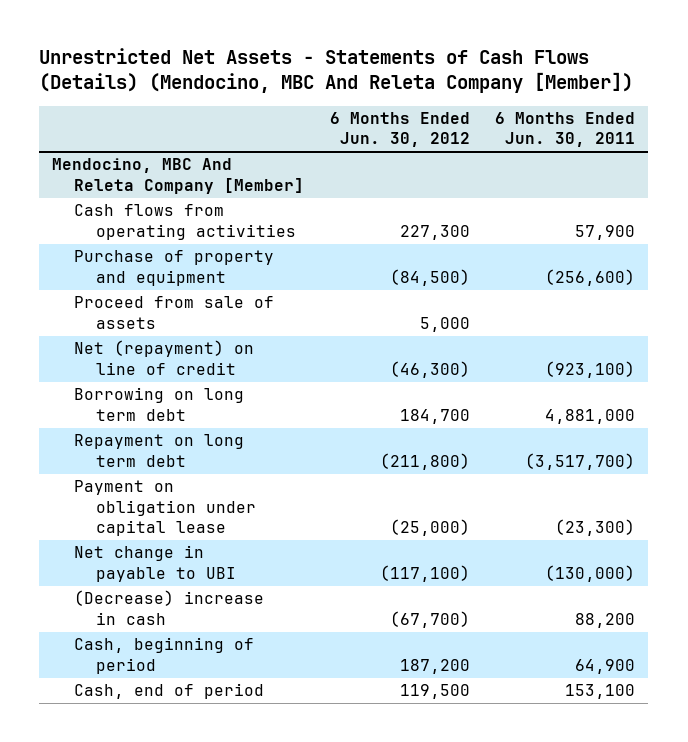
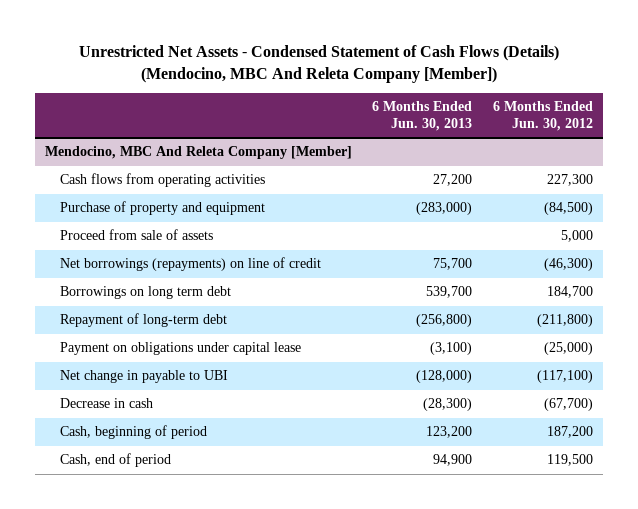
- Unrestricted Net Assets - Statements of Cash Flows (Details) (Mendocino, MBC And Releta Company [Member])
+ Unrestricted Net Assets - Condensed Statement of Cash Flows (Details) (Mendocino, MBC And Releta Company [Member])
- | 6 Months Ended Jun. 30, 2012 | 6 Months Ended Jun. 30, 2011
+ | 6 Months Ended Jun. 30, 2013 | 6 Months Ended Jun. 30, 2012
@ Mendocino, MBC And Releta Company [Member]
- Net (repayment) on line of credit | (46,300) | (923,100)
- Borrowing on long term debt | 184,700 | 4,881,000
- Repayment on long term debt | (211,800) | (3,517,700)
- Payment on obligation under capital lease | (25,000) | (23,300)
+ Net borrowings (repayments) on line of credit | 75,700 | (46,300)
+ Borrowings on long term debt | 539,700 | 184,700
+ Repayment of long-term debt | (256,800) | (211,800)
+ Payment on obligations under capital lease | (3,100) | (25,000)
- (Decrease) increase in cash | (67,700) | 88,200
+ Decrease in cash | (28,300) | (67,700)

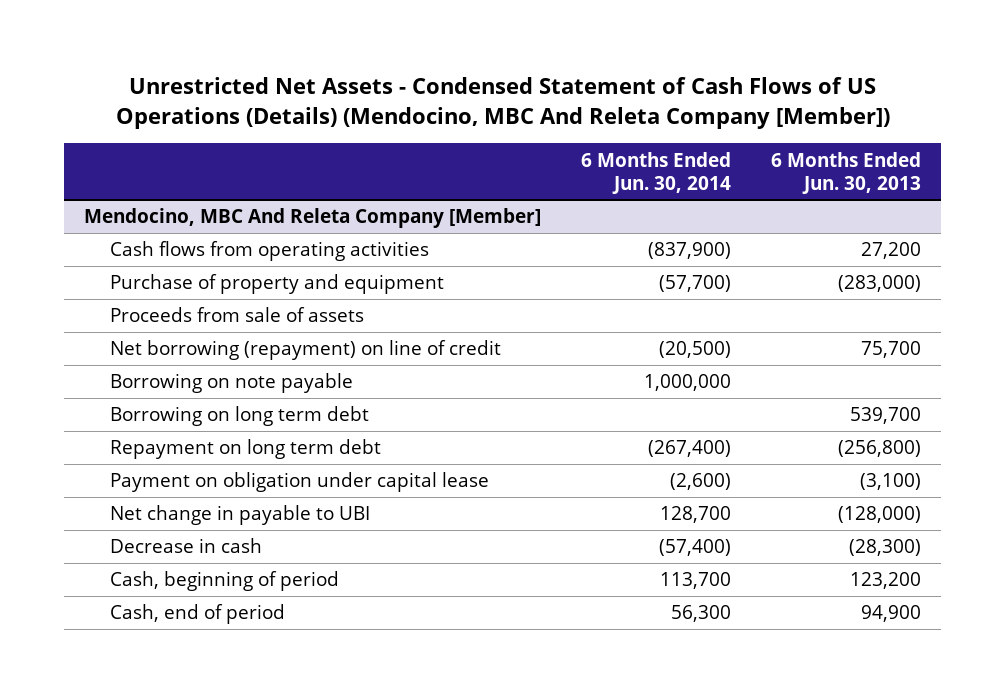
- Unrestricted Net Assets - Condensed Statement of Cash Flows (Details) (Mendocino, MBC And Releta Company [Member])
+ Unrestricted Net Assets - Condensed Statement of Cash Flows of US Operations (Details) (Mendocino, MBC And Releta Company [Member])
- | 6 Months Ended Jun. 30, 2013 | 6 Months Ended Jun. 30, 2012
+ | 6 Months Ended Jun. 30, 2014 | 6 Months Ended Jun. 30, 2013
@ Mendocino, MBC And Releta Company [Member]
- Proceed from sale of assets | | 5,000
- Net borrowings (repayments) on line of credit | 75,700 | (46,300)
- Borrowings on long term debt | 539,700 | 184,700
- Repayment of long-term debt | (256,800) | (211,800)
- Payment on obligations under capital lease | (3,100) | (25,000)
+ Proceeds from sale of assets
+ Net borrowing (repayment) on line of credit | (20,500) | 75,700
+ Borrowing on note payable | 1,000,000 |
+ Borrowing on long term debt | | 539,700
+ Repayment on long term debt | (267,400) | (256,800)
+ Payment on obligation under capital lease | (2,600) | (3,100)

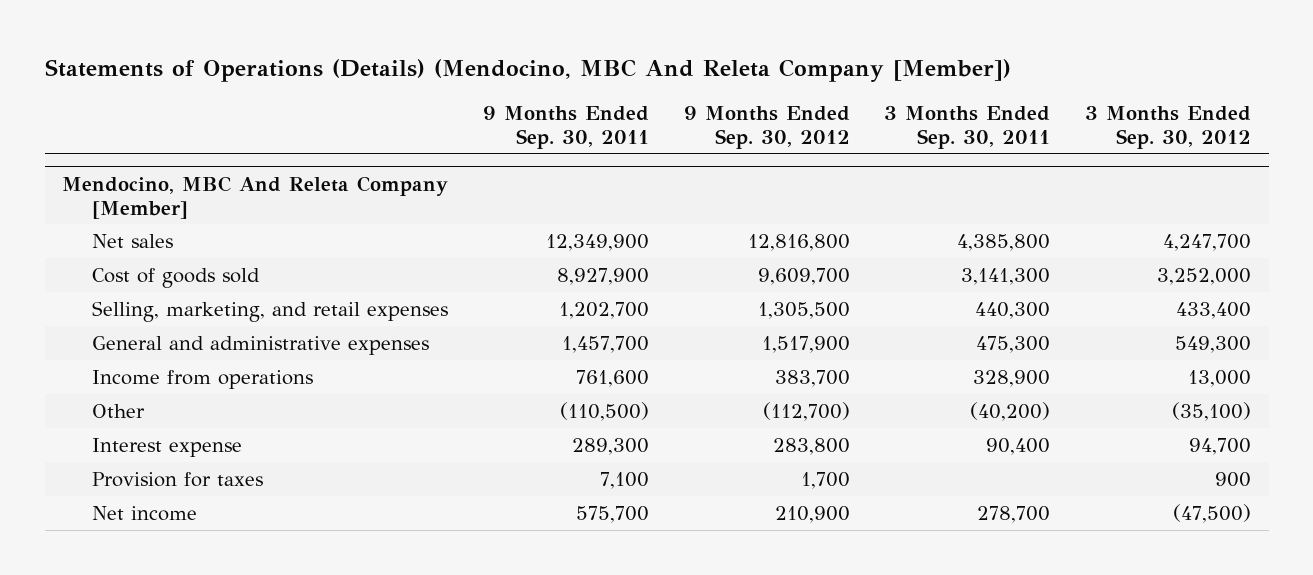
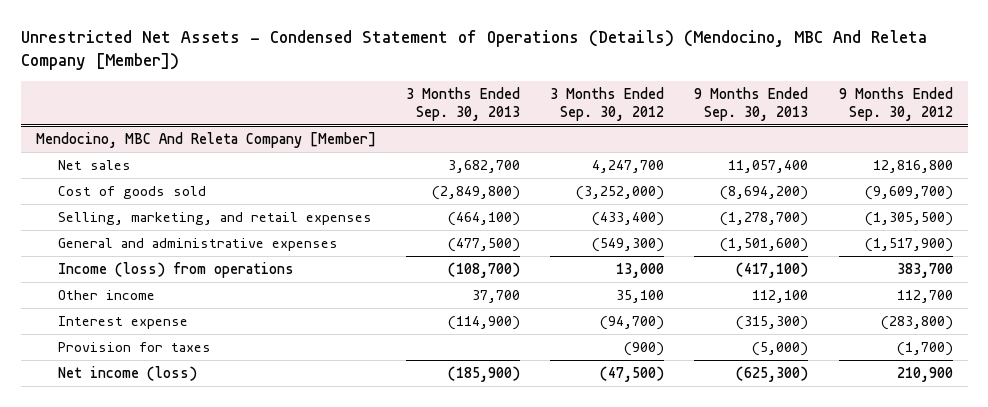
- Statements of Operations (Details) (Mendocino, MBC And Releta Company [Member])
+ Unrestricted Net Assets - Condensed Statement of Operations (Details) (Mendocino, MBC And Releta Company [Member])
- | 9 Months Ended Sep. 30, 2011 | 9 Months Ended Sep. 30, 2012 | 3 Months Ended Sep. 30, 2011 | 3 Months Ended Sep. 30, 2012
+ | 3 Months Ended Sep. 30, 2013 | 3 Months Ended Sep. 30, 2012 | 9 Months Ended Sep. 30, 2013 | 9 Months Ended Sep. 30, 2012
@ Mendocino, MBC And Releta Company [Member]
- Cost of goods sold | 8,927,900 | 9,609,700 | 3,141,300 | 3,252,000
- Selling, marketing, and retail expenses | 1,202,700 | 1,305,500 | 440,300 | 433,400
- General and administrative expenses | 1,457,700 | 1,517,900 | 475,300 | 549,300
- Income from operations | 761,600 | 383,700 | 328,900 | 13,000
- Other | (110,500) | (112,700) | (40,200) | (35,100)
- Interest expense | 289,300 | 283,800 | 90,400 | 94,700
- Provision for taxes | 7,100 | 1,700 | | 900
- Net income | 575,700 | 210,900 | 278,700 | (47,500)
+ Cost of goods sold | (2,849,800) | (3,252,000) | (8,694,200) | (9,609,700)
+ Selling, marketing, and retail expenses | (464,100) | (433,400) | (1,278,700) | (1,305,500)
+ General and administrative expenses | (477,500) | (549,300) | (1,501,600) | (1,517,900)
+ Income (loss) from operations | (108,700) | 13,000 | (417,100) | 383,700
+ Other income | 37,700 | 35,100 | 112,100 | 112,700
+ Interest expense | (114,900) | (94,700) | (315,300) | (283,800)
+ Provision for taxes | | (900) | (5,000) | (1,700)
+ Net income (loss) | (185,900) | (47,500) | (625,300) | 210,900

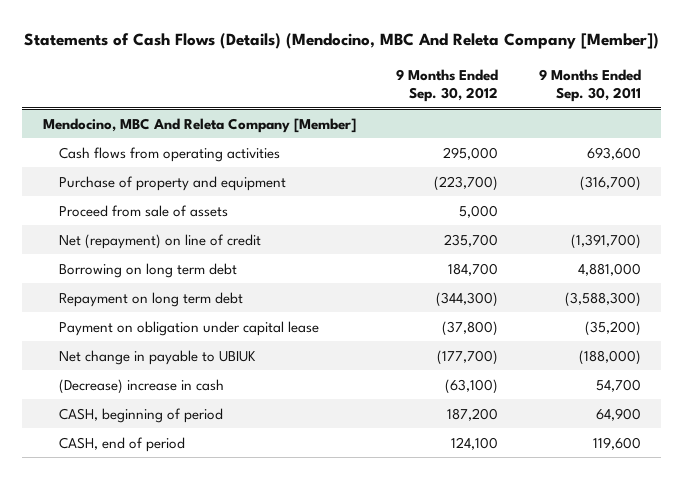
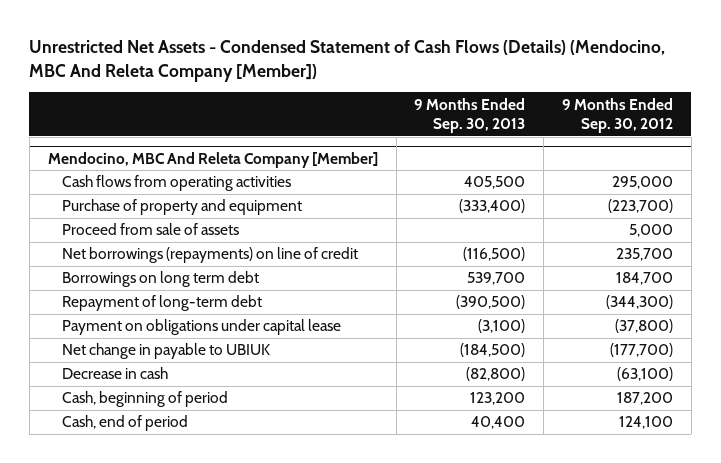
- Statements of Cash Flows (Details) (Mendocino, MBC And Releta Company [Member])
+ Unrestricted Net Assets - Condensed Statement of Cash Flows (Details) (Mendocino, MBC And Releta Company [Member])
- | 9 Months Ended Sep. 30, 2012 | 9 Months Ended Sep. 30, 2011
+ | 9 Months Ended Sep. 30, 2013 | 9 Months Ended Sep. 30, 2012
@ Mendocino, MBC And Releta Company [Member]
- Net (repayment) on line of credit | 235,700 | (1,391,700)
- Borrowing on long term debt | 184,700 | 4,881,000
- Repayment on long term debt | (344,300) | (3,588,300)
- Payment on obligation under capital lease | (37,800) | (35,200)
+ Net borrowings (repayments) on line of credit | (116,500) | 235,700
+ Borrowings on long term debt | 539,700 | 184,700
+ Repayment of long-term debt | (390,500) | (344,300)
+ Payment on obligations under capital lease | (3,100) | (37,800)
- (Decrease) increase in cash | (63,100) | 54,700
- CASH, beginning of period | 187,200 | 64,900
- CASH, end of period | 124,100 | 119,600
+ Decrease in cash | (82,800) | (63,100)
+ Cash, beginning of period | 123,200 | 187,200
+ Cash, end of period | 40,400 | 124,100

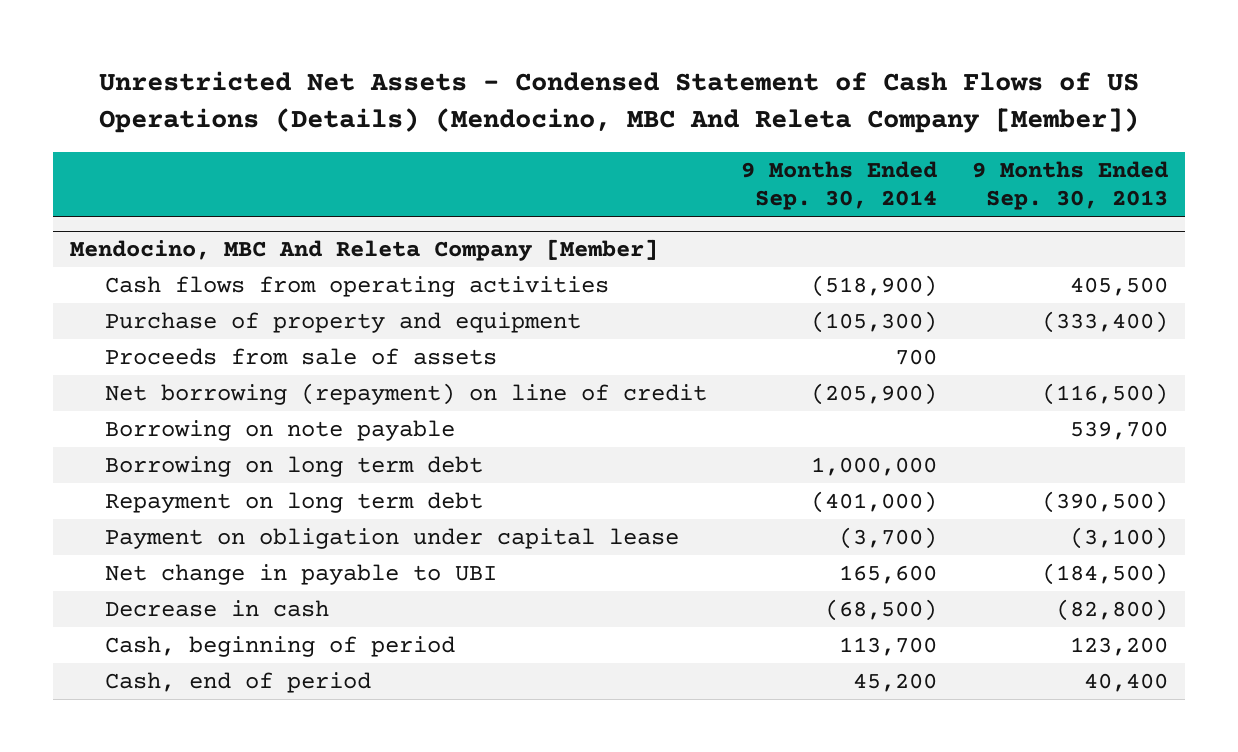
- Unrestricted Net Assets - Condensed Statement of Cash Flows (Details) (Mendocino, MBC And Releta Company [Member])
+ Unrestricted Net Assets - Condensed Statement of Cash Flows of US Operations (Details) (Mendocino, MBC And Releta Company [Member])
- | 9 Months Ended Sep. 30, 2013 | 9 Months Ended Sep. 30, 2012
+ | 9 Months Ended Sep. 30, 2014 | 9 Months Ended Sep. 30, 2013
@ Mendocino, MBC And Releta Company [Member]
- Proceed from sale of assets | | 5,000
- Net borrowings (repayments) on line of credit | (116,500) | 235,700
- Borrowings on long term debt | 539,700 | 184,700
- Repayment of long-term debt | (390,500) | (344,300)
- Payment on obligations under capital lease | (3,100) | (37,800)
- Net change in payable to UBIUK | (184,500) | (177,700)
+ Proceeds from sale of assets | 700 |
+ Net borrowing (repayment) on line of credit | (205,900) | (116,500)
+ Borrowing on note payable | | 539,700
+ Borrowing on long term debt | 1,000,000 |
+ Repayment on long term debt | (401,000) | (390,500)
+ Payment on obligation under capital lease | (3,700) | (3,100)
+ Net change in payable to UBI | 165,600 | (184,500)

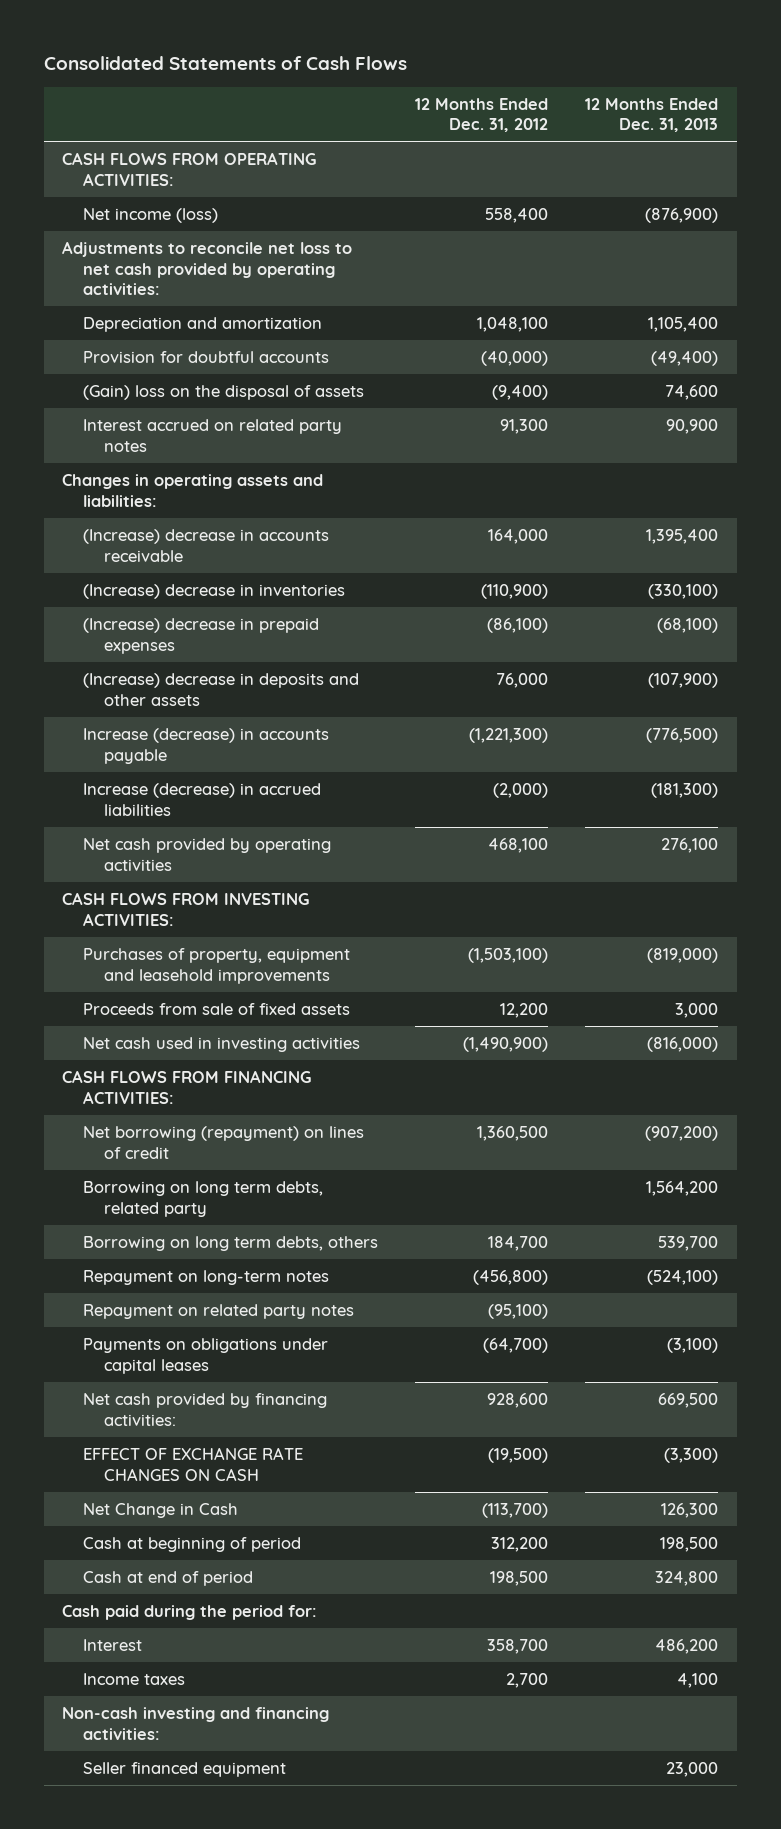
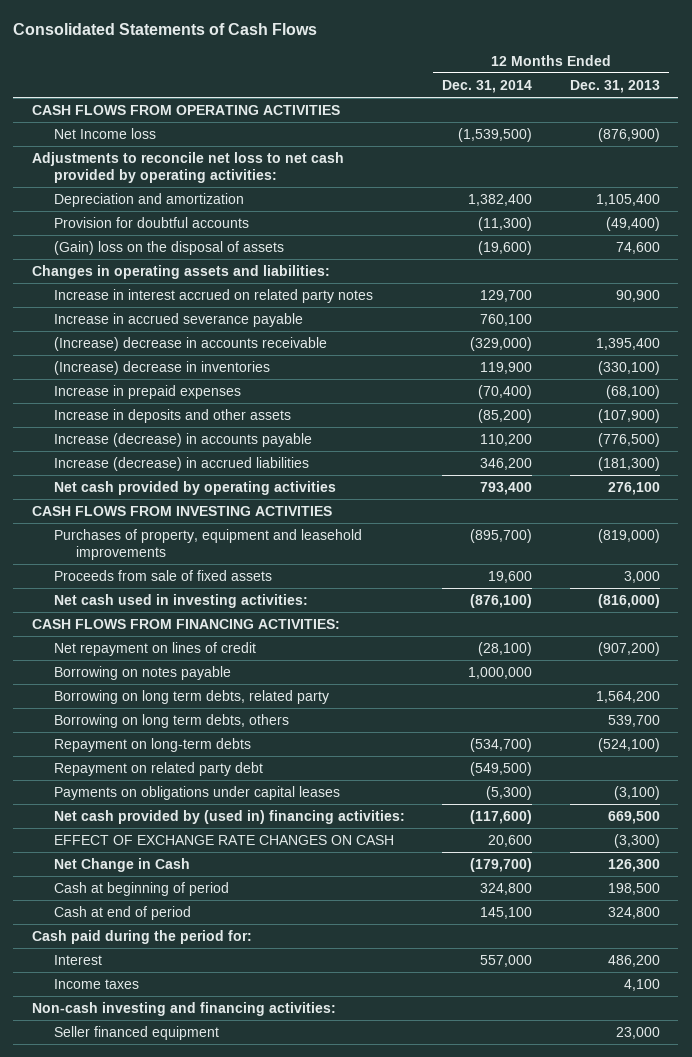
- | 12 Months Ended Dec. 31, 2012 | 12 Months Ended Dec. 31, 2013
+ | 12 Months Ended Dec. 31, 2014 | 12 Months Ended Dec. 31, 2013
- CASH FLOWS FROM OPERATING ACTIVITIES:
- Net income (loss) | 558,400 | (876,900)
+ CASH FLOWS FROM OPERATING ACTIVITIES
+ Net Income loss | (1,539,500) | (876,900)
- Interest accrued on related party notes | 91,300 | 90,900
+ Increase in interest accrued on related party notes | 129,700 | 90,900
+ Increase in accrued severance payable | 760,100 |
- (Increase) decrease in prepaid expenses | (86,100) | (68,100)
- (Increase) decrease in deposits and other assets | 76,000 | (107,900)
+ Increase in prepaid expenses | (70,400) | (68,100)
+ Increase in deposits and other assets | (85,200) | (107,900)
- CASH FLOWS FROM INVESTING ACTIVITIES:
+ CASH FLOWS FROM INVESTING ACTIVITIES
- Net cash used in investing activities | (1,490,900) | (816,000)
+ Net cash used in investing activities: | (876,100) | (816,000)
- Net borrowing (repayment) on lines of credit | 1,360,500 | (907,200)
+ Net repayment on lines of credit | (28,100) | (907,200)
+ Borrowing on notes payable | 1,000,000 |
- Repayment on long-term notes | (456,800) | (524,100)
- Repayment on related party notes | (95,100) |
+ Repayment on long-term debts | (534,700) | (524,100)
+ Repayment on related party debt | (549,500) |
- Net cash provided by financing activities: | 928,600 | 669,500
+ Net cash provided by (used in) financing activities: | (117,600) | 669,500

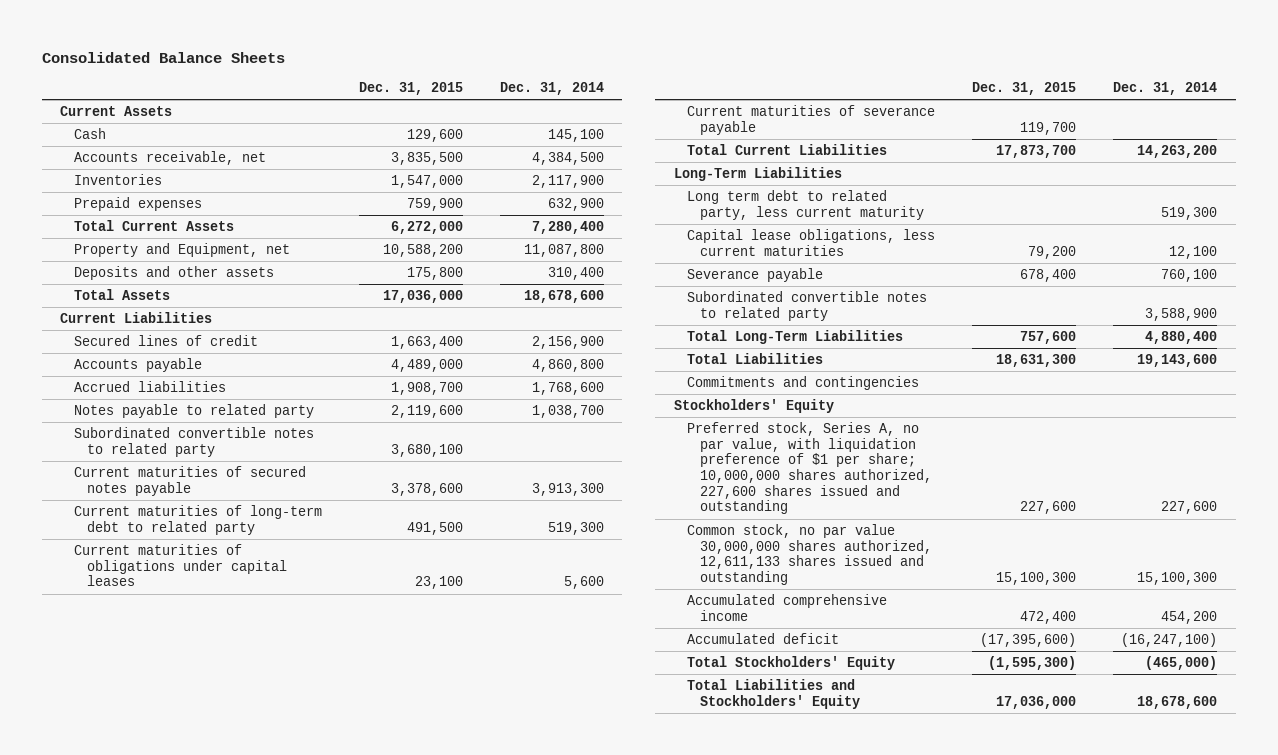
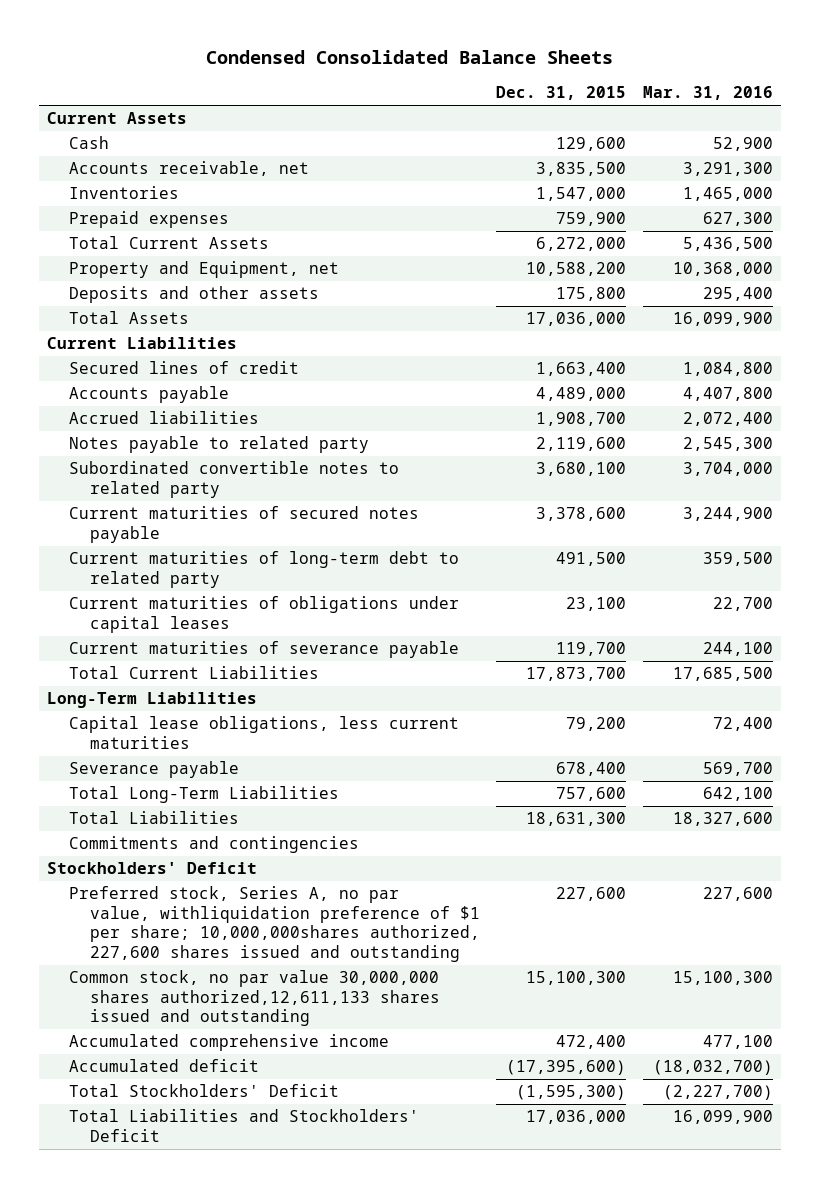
- Consolidated Balance Sheets
+ Condensed Consolidated Balance Sheets
- | Dec. 31, 2015 | Dec. 31, 2014
+ | Dec. 31, 2015 | Mar. 31, 2016
- Long term debt to related party, less current maturity | | 519,300
- Subordinated convertible notes to related party | | 3,588,900
- Stockholders' Equity
- Preferred stock, Series A, no par value, with liquidation preference of $1 per share; 10,000,000 shares authorized, 227,600 shares issued and outstanding | 227,600 | 227,600
- Common stock, no par value 30,000,000 shares authorized, 12,611,133 shares issued and outstanding | 15,100,300 | 15,100,300
+ Stockholders' Deficit
+ Preferred stock, Series A, no par value, withliquidation preference of $1 per share; 10,000,000shares authorized, 227,600 shares issued and outstanding | 227,600 | 227,600
+ Common stock, no par value 30,000,000 shares authorized,12,611,133 shares issued and outstanding | 15,100,300 | 15,100,300
- Total Stockholders' Equity | (1,595,300) | (465,000)
- Total Liabilities and Stockholders' Equity | 17,036,000 | 18,678,600
+ Total Stockholders' Deficit | (1,595,300) | (2,227,700)
+ Total Liabilities and Stockholders' Deficit | 17,036,000 | 16,099,900

